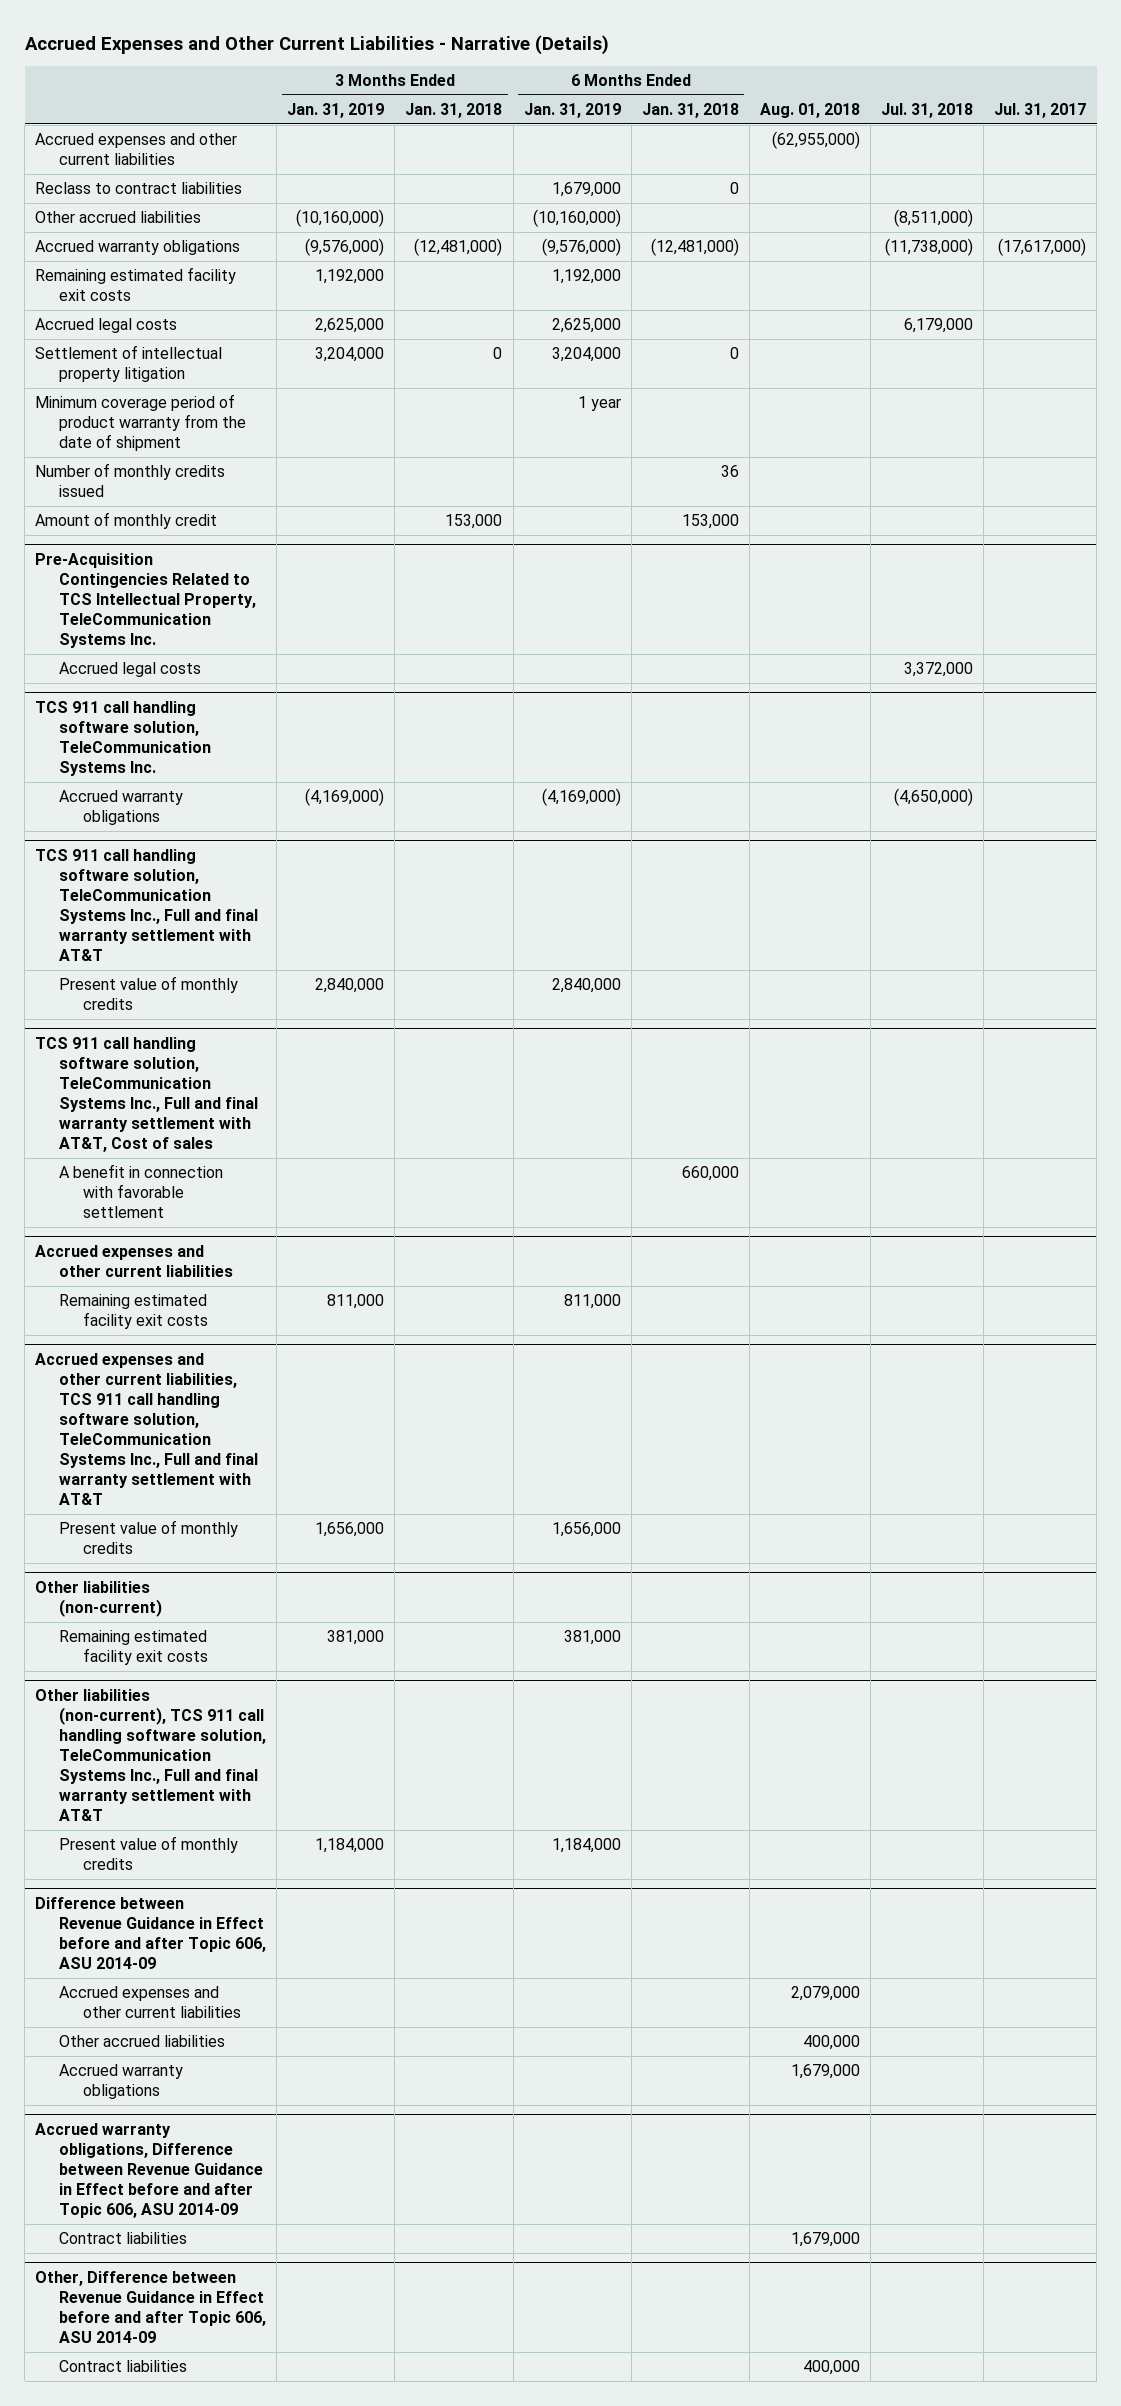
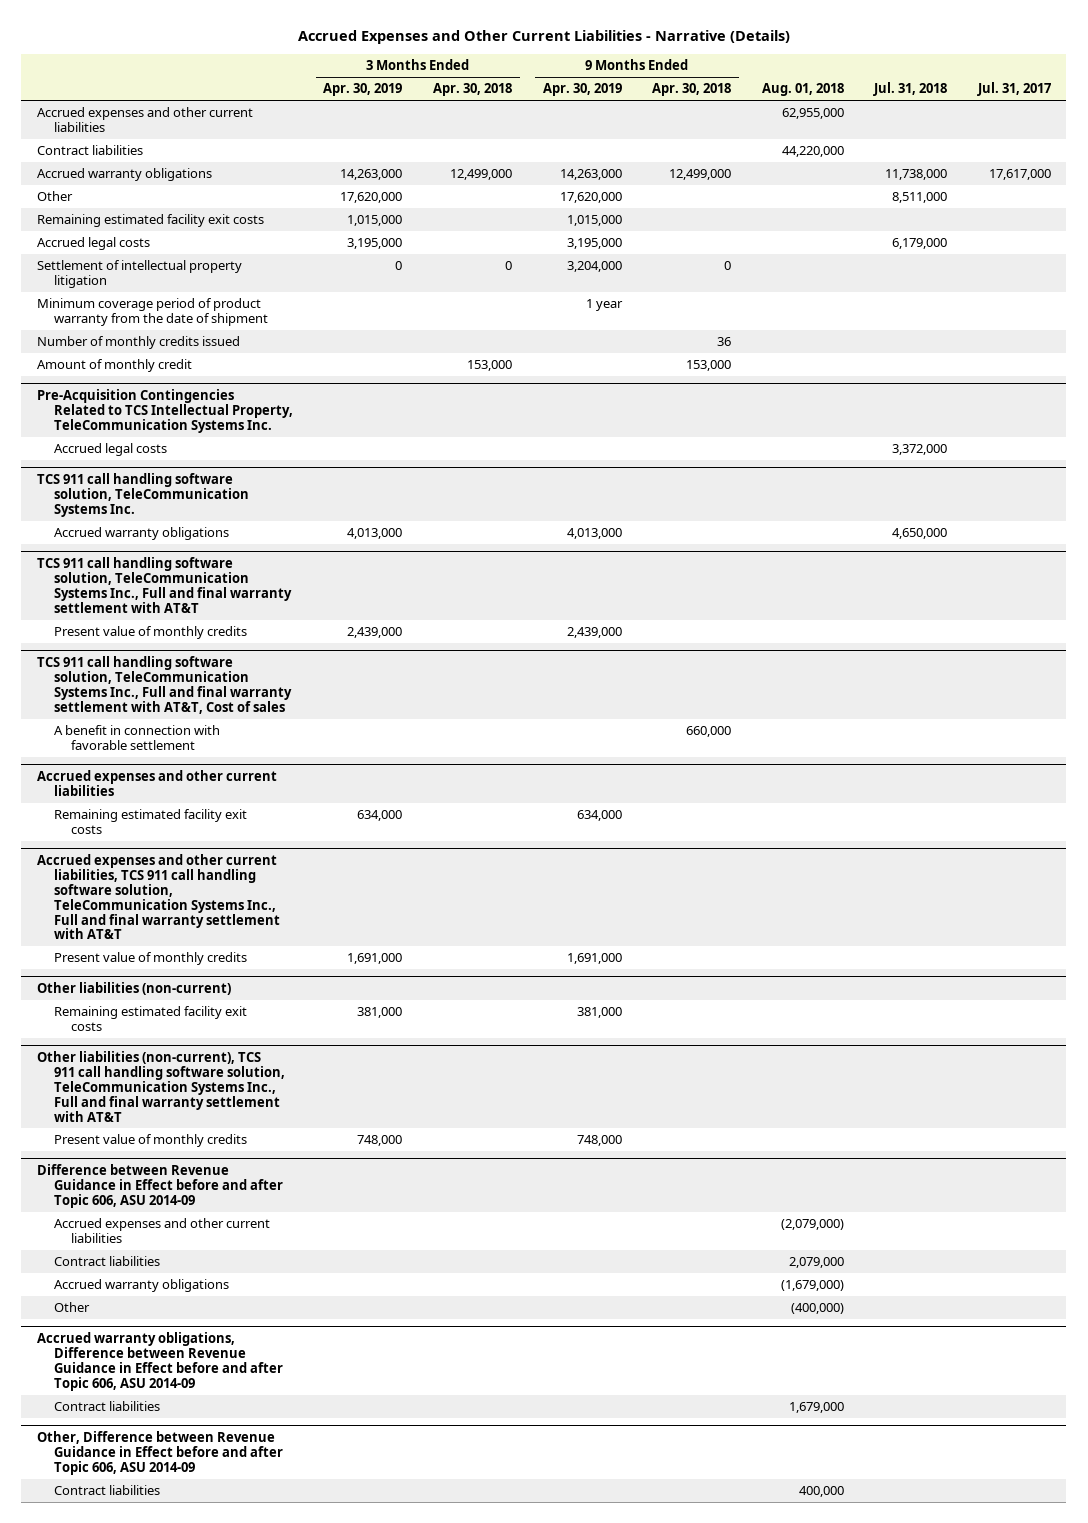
- | 3 Months Ended Jan. 31, 2019 | 3 Months Ended Jan. 31, 2018 | 6 Months Ended Jan. 31, 2019 | 6 Months Ended Jan. 31, 2018 | Aug. 01, 2018 | Jul. 31, 2018 | Jul. 31, 2017
+ | 3 Months Ended Apr. 30, 2019 | 3 Months Ended Apr. 30, 2018 | 9 Months Ended Apr. 30, 2019 | 9 Months Ended Apr. 30, 2018 | Aug. 01, 2018 | Jul. 31, 2018 | Jul. 31, 2017
- Accrued expenses and other current liabilities | | | | | (62,955,000) | |
- Reclass to contract liabilities | | | 1,679,000 | 0 | | |
- Other accrued liabilities | (10,160,000) | | (10,160,000) | | | (8,511,000) |
- Accrued warranty obligations | (9,576,000) | (12,481,000) | (9,576,000) | (12,481,000) | | (11,738,000) | (17,617,000)
+ Accrued expenses and other current liabilities | | | | | 62,955,000 | |
+ Contract liabilities | | | | | 44,220,000 | |
+ Accrued warranty obligations | 14,263,000 | 12,499,000 | 14,263,000 | 12,499,000 | | 11,738,000 | 17,617,000
+ Other | 17,620,000 | | 17,620,000 | | | 8,511,000 |
@ TCS 911 call handling software solution, TeleCommunication Systems Inc.
- Accrued warranty obligations | (4,169,000) | | (4,169,000) | | | (4,650,000) |
+ Accrued warranty obligations | 4,013,000 | | 4,013,000 | | | 4,650,000 |
@ Difference between Revenue Guidance in Effect before and after Topic 606, ASU 2014-09
- Accrued expenses and other current liabilities | | | | | 2,079,000 | |
- Other accrued liabilities | | | | | 400,000 | |
- Accrued warranty obligations | | | | | 1,679,000 | |
+ Accrued expenses and other current liabilities | | | | | (2,079,000) | |
+ Contract liabilities | | | | | 2,079,000 | |
+ Accrued warranty obligations | | | | | (1,679,000) | |
+ Other | | | | | (400,000) | |

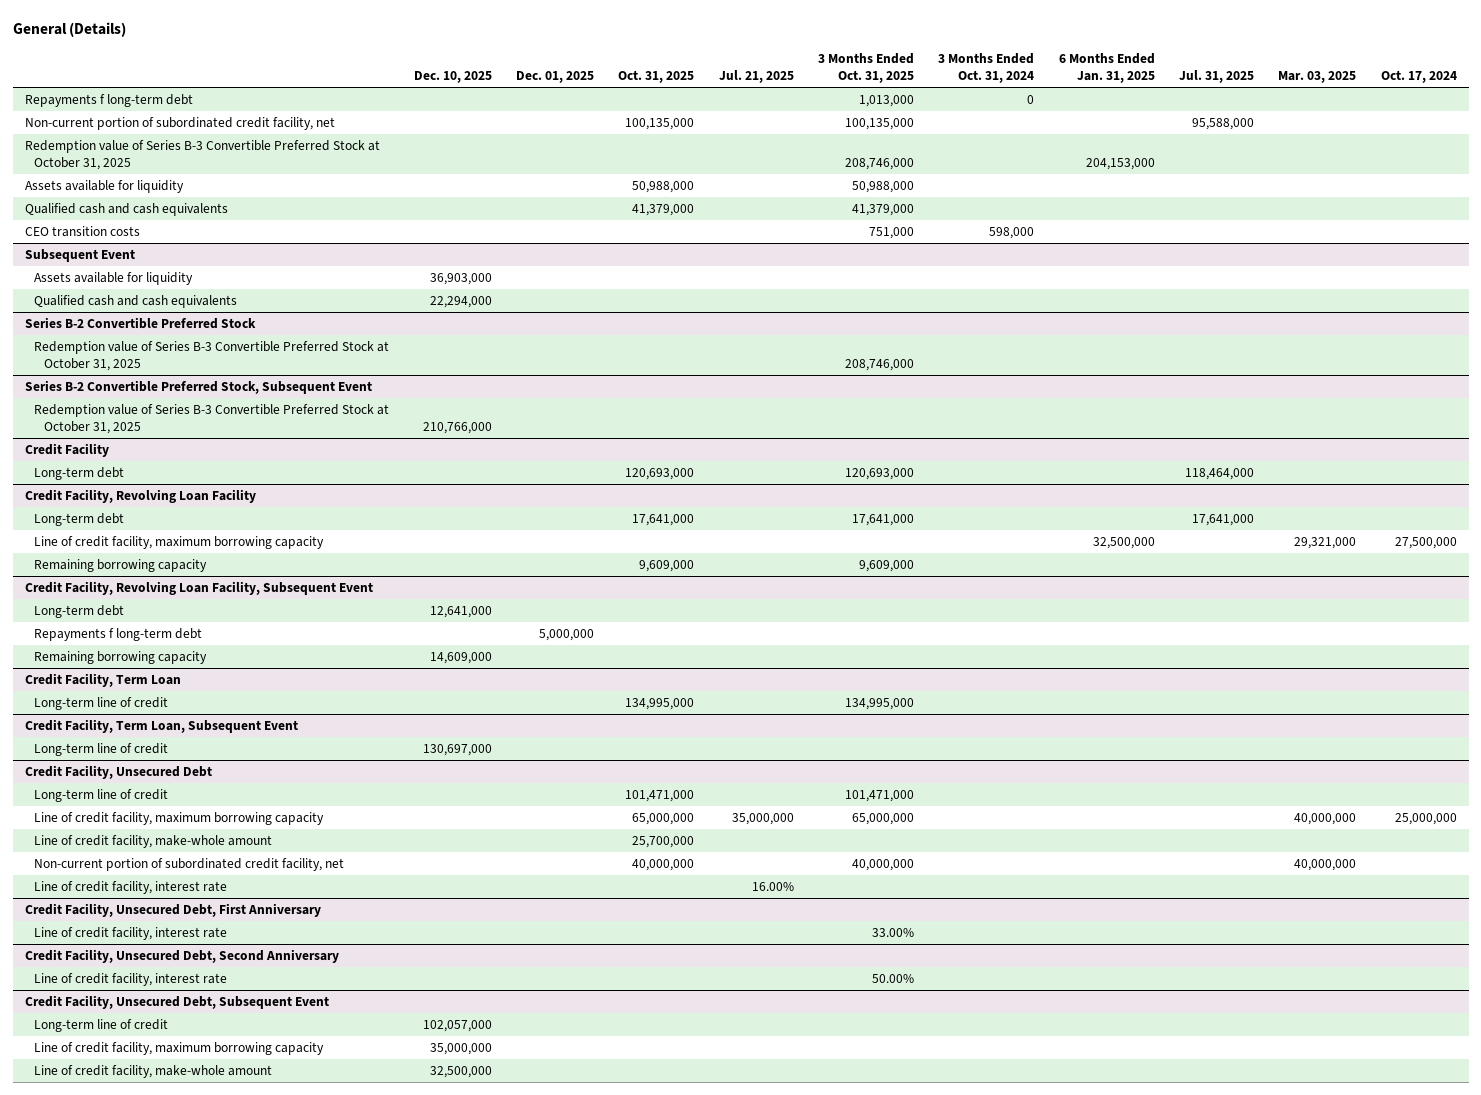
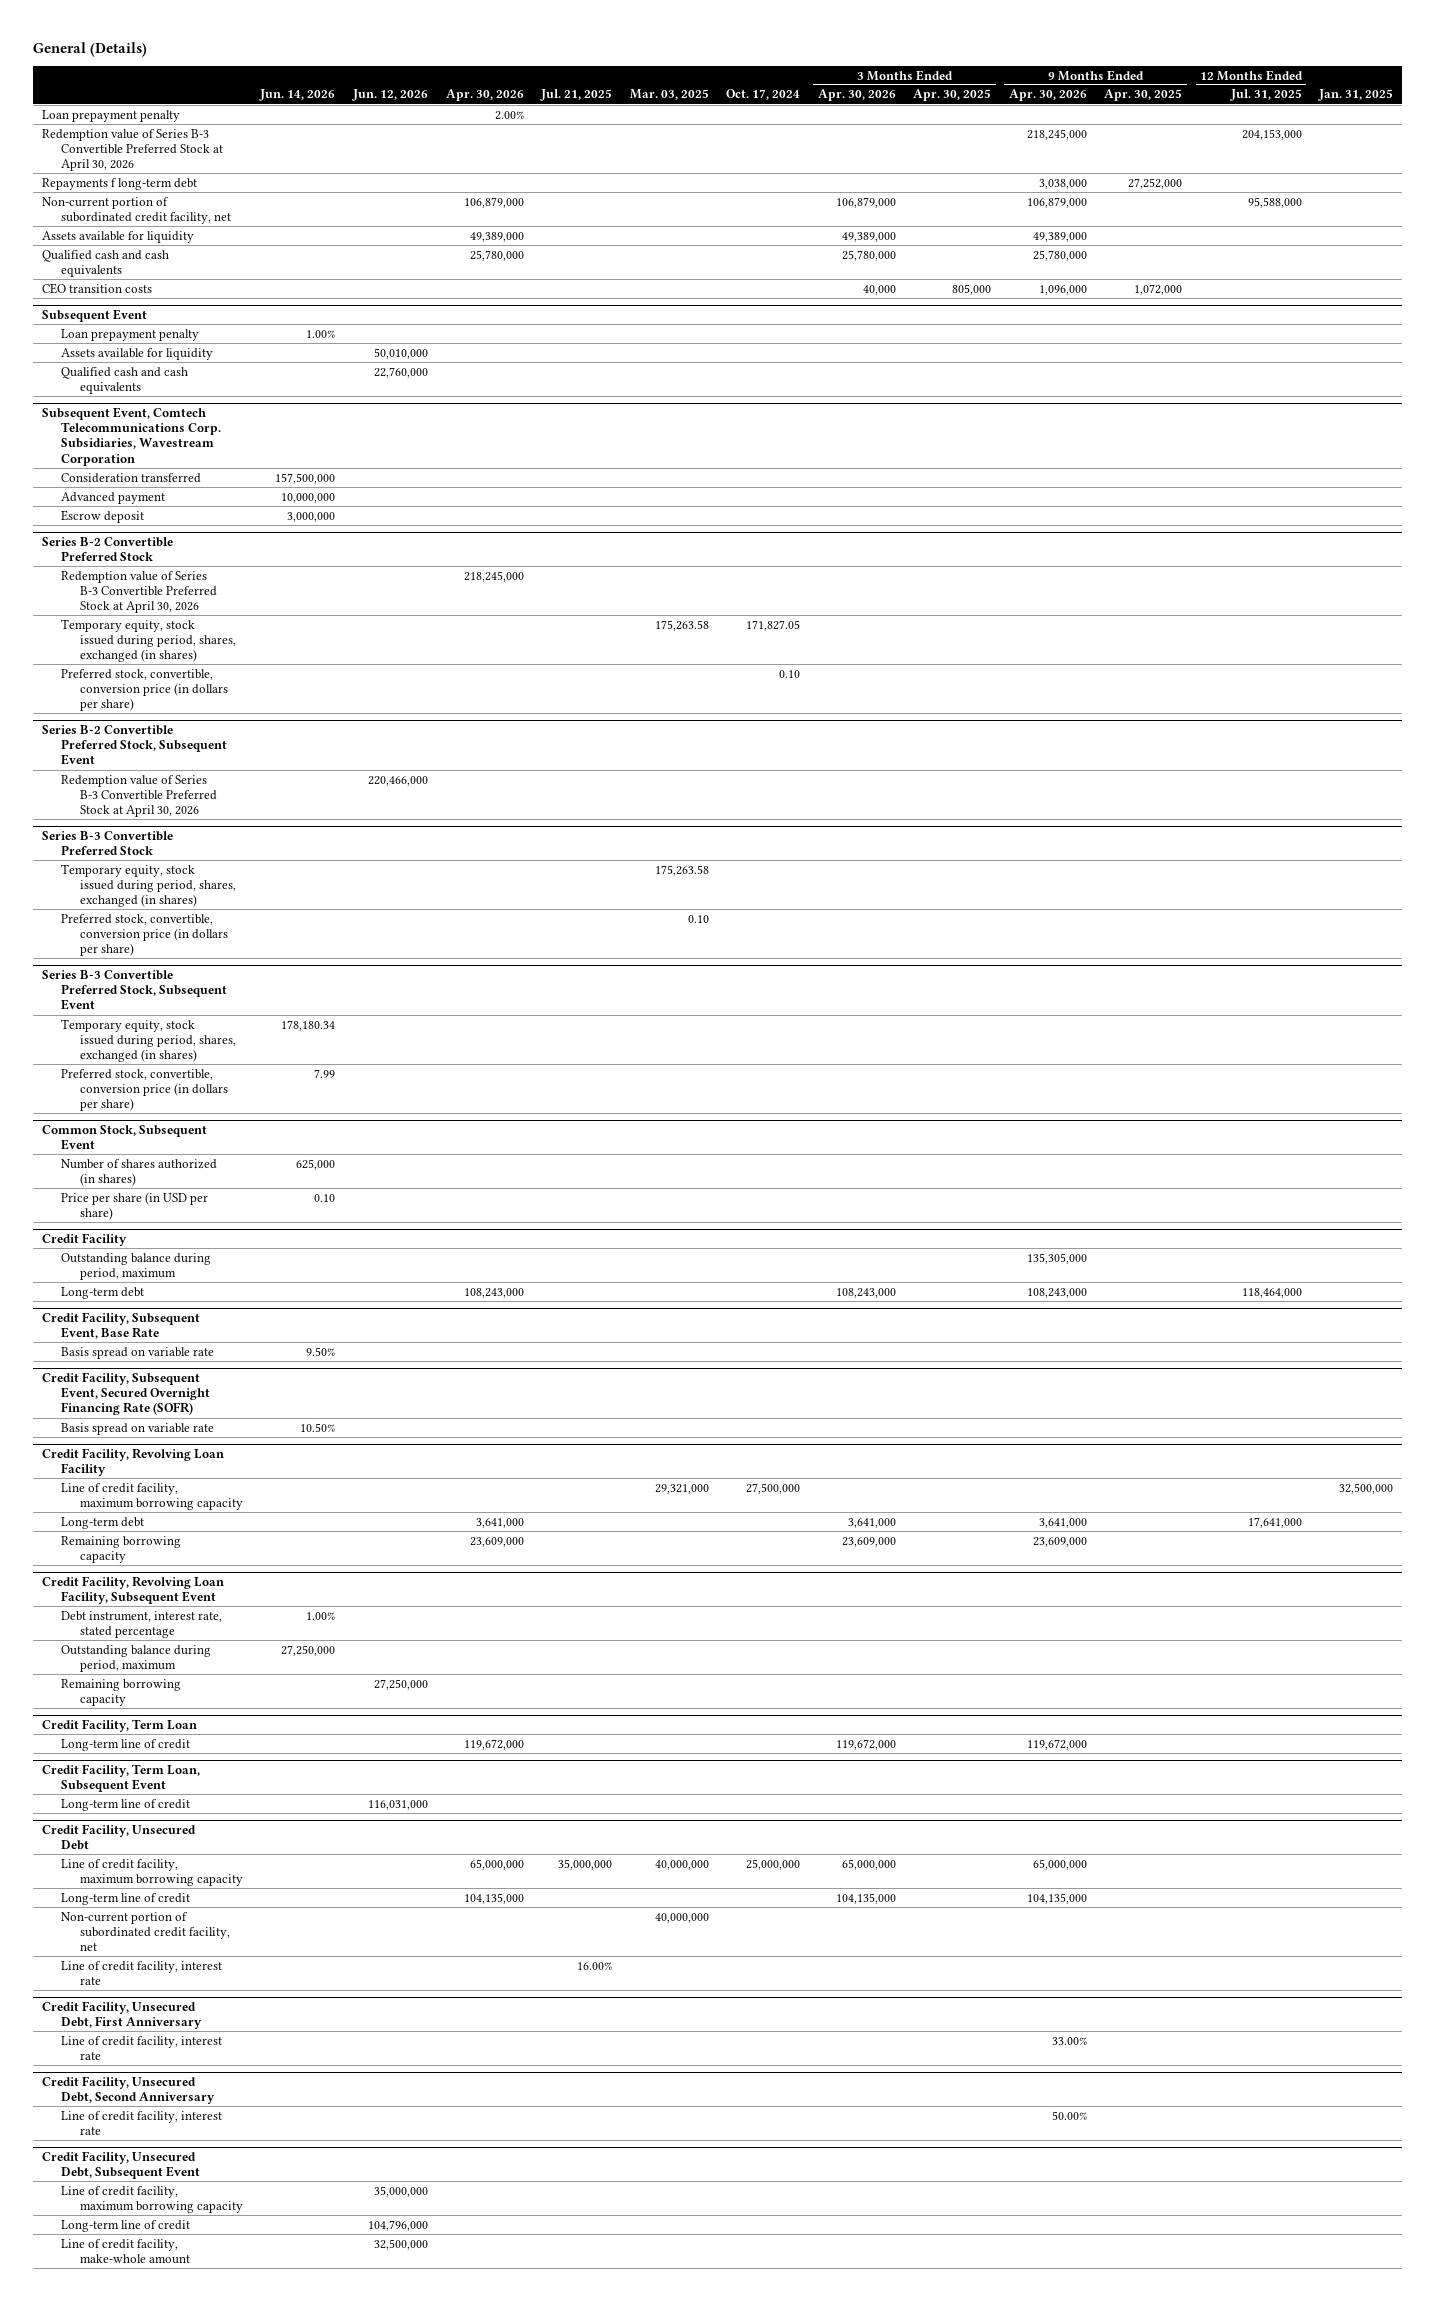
- | Dec. 10, 2025 | Dec. 01, 2025 | Oct. 31, 2025 | Jul. 21, 2025 | 3 Months Ended Oct. 31, 2025 | 3 Months Ended Oct. 31, 2024 | 6 Months Ended Jan. 31, 2025 | Jul. 31, 2025 | Mar. 03, 2025 | Oct. 17, 2024
+ | Jun. 14, 2026 | Jun. 12, 2026 | Apr. 30, 2026 | Jul. 21, 2025 | Mar. 03, 2025 | Oct. 17, 2024 | 3 Months Ended Apr. 30, 2026 | 3 Months Ended Apr. 30, 2025 | 9 Months Ended Apr. 30, 2026 | 9 Months Ended Apr. 30, 2025 | 12 Months Ended Jul. 31, 2025 | Jan. 31, 2025
+ Loan prepayment penalty | | | 2.00% | | | | | | | | |
+ Redemption value of Series B-3 Convertible Preferred Stock at April 30, 2026 | | | | | | | | | 218,245,000 | | 204,153,000 |
- Redemption value of Series B-3 Convertible Preferred Stock at October 31, 2025 | | | | | 208,746,000 | | 204,153,000 | | |
@ Subsequent Event
+ Loan prepayment penalty | 1.00% | | | | | | | | | | |
+ Subsequent Event, Comtech Telecommunications Corp. Subsidiaries, Wavestream Corporation
+ Consideration transferred | 157,500,000 | | | | | | | | | | |
+ Advanced payment | 10,000,000 | | | | | | | | | | |
+ Escrow deposit | 3,000,000 | | | | | | | | | | |
@ Series B-2 Convertible Preferred Stock
- Redemption value of Series B-3 Convertible Preferred Stock at October 31, 2025 | | | | | 208,746,000 | | | | |
+ Redemption value of Series B-3 Convertible Preferred Stock at April 30, 2026 | | | 218,245,000 | | | | | | | | |
+ Temporary equity, stock issued during period, shares, exchanged (in shares) | | | | | 175,263.58 | 171,827.05 | | | | | |
+ Preferred stock, convertible, conversion price (in dollars per share) | | | | | | 0.10 | | | | | |
@ Series B-2 Convertible Preferred Stock, Subsequent Event
- Redemption value of Series B-3 Convertible Preferred Stock at October 31, 2025 | 210,766,000 | | | | | | | | |
+ Redemption value of Series B-3 Convertible Preferred Stock at April 30, 2026 | | 220,466,000 | | | | | | | | | |
+ Series B-3 Convertible Preferred Stock
+ Temporary equity, stock issued during period, shares, exchanged (in shares) | | | | | 175,263.58 | | | | | | |
+ Preferred stock, convertible, conversion price (in dollars per share) | | | | | 0.10 | | | | | | |
+ Series B-3 Convertible Preferred Stock, Subsequent Event
+ Temporary equity, stock issued during period, shares, exchanged (in shares) | 178,180.34 | | | | | | | | | | |
+ Preferred stock, convertible, conversion price (in dollars per share) | 7.99 | | | | | | | | | | |
+ Common Stock, Subsequent Event
+ Number of shares authorized (in shares) | 625,000 | | | | | | | | | | |
+ Price per share (in USD per share) | 0.10 | | | | | | | | | | |
@ Credit Facility
+ Outstanding balance during period, maximum | | | | | | | | | 135,305,000 | | |
+ Credit Facility, Subsequent Event, Base Rate
+ Basis spread on variable rate | 9.50% | | | | | | | | | | |
+ Credit Facility, Subsequent Event, Secured Overnight Financing Rate (SOFR)
+ Basis spread on variable rate | 10.50% | | | | | | | | | | |
@ Credit Facility, Revolving Loan Facility
moved down: Long-term debt | | | 3,641,000 | | | | 3,641,000 | | 3,641,000 | | 17,641,000 |
@ Credit Facility, Revolving Loan Facility, Subsequent Event
- Long-term debt | 12,641,000 | | | | | | | | |
- Repayments f long-term debt | | 5,000,000 | | | | | | | |
+ Debt instrument, interest rate, stated percentage | 1.00% | | | | | | | | | | |
+ Outstanding balance during period, maximum | 27,250,000 | | | | | | | | | | |
@ Credit Facility, Unsecured Debt
- Line of credit facility, make-whole amount | | | 25,700,000 | | | | | | |
moved down: Long-term line of credit | | | 104,135,000 | | | | 104,135,000 | | 104,135,000 | | |
@ Credit Facility, Unsecured Debt, Subsequent Event
moved down: Long-term line of credit | | 104,796,000 | | | | | | | | | |

